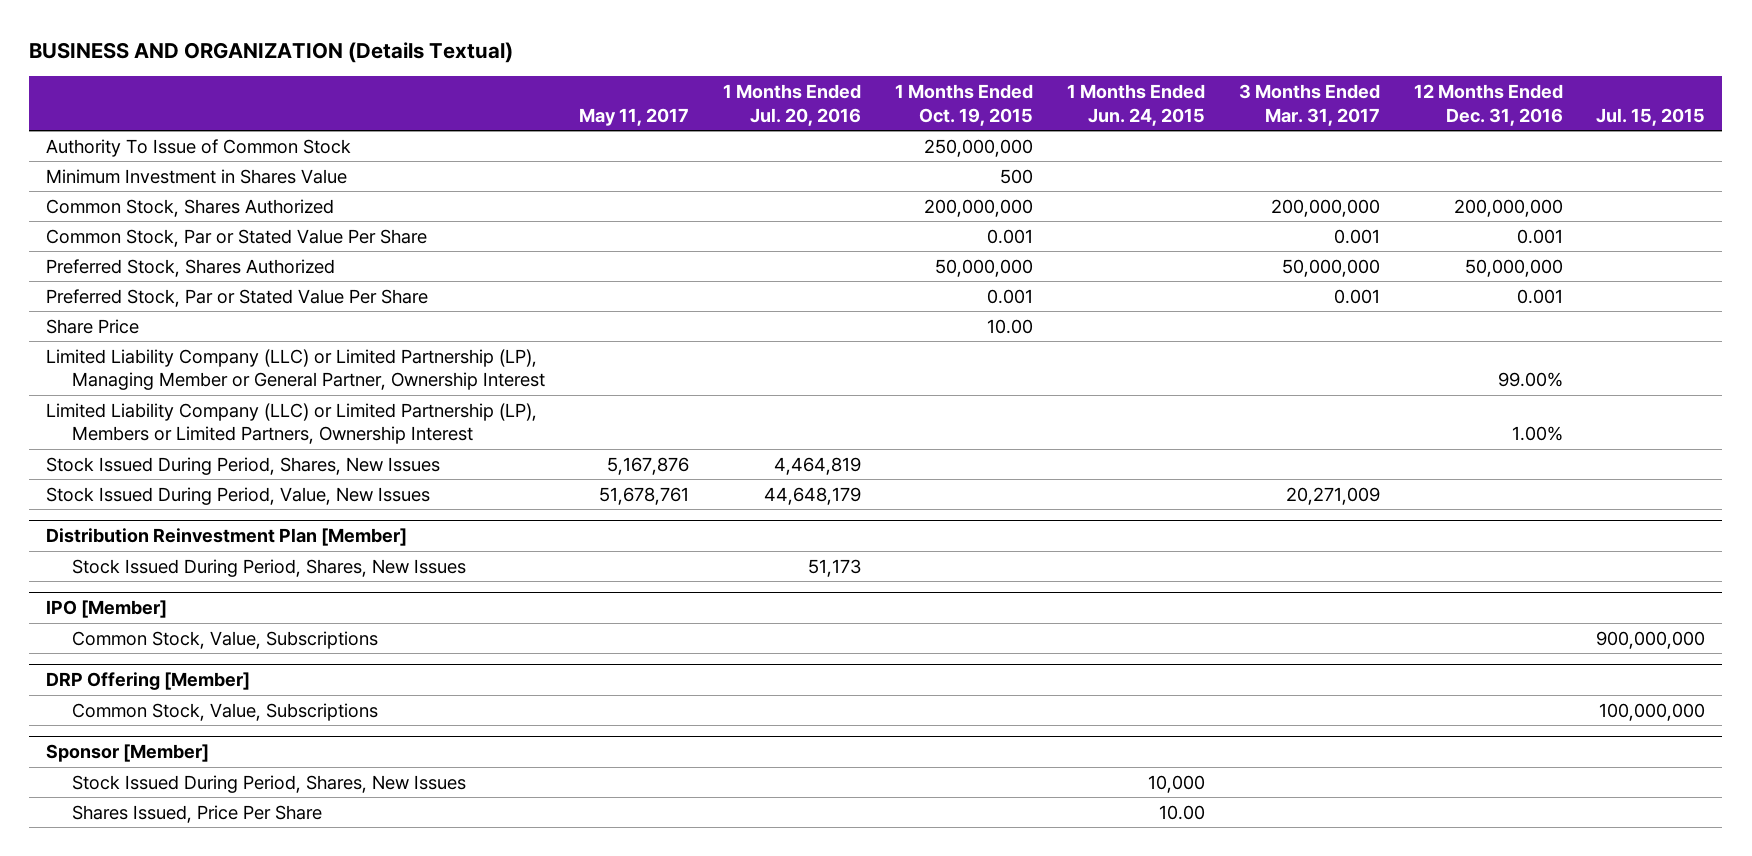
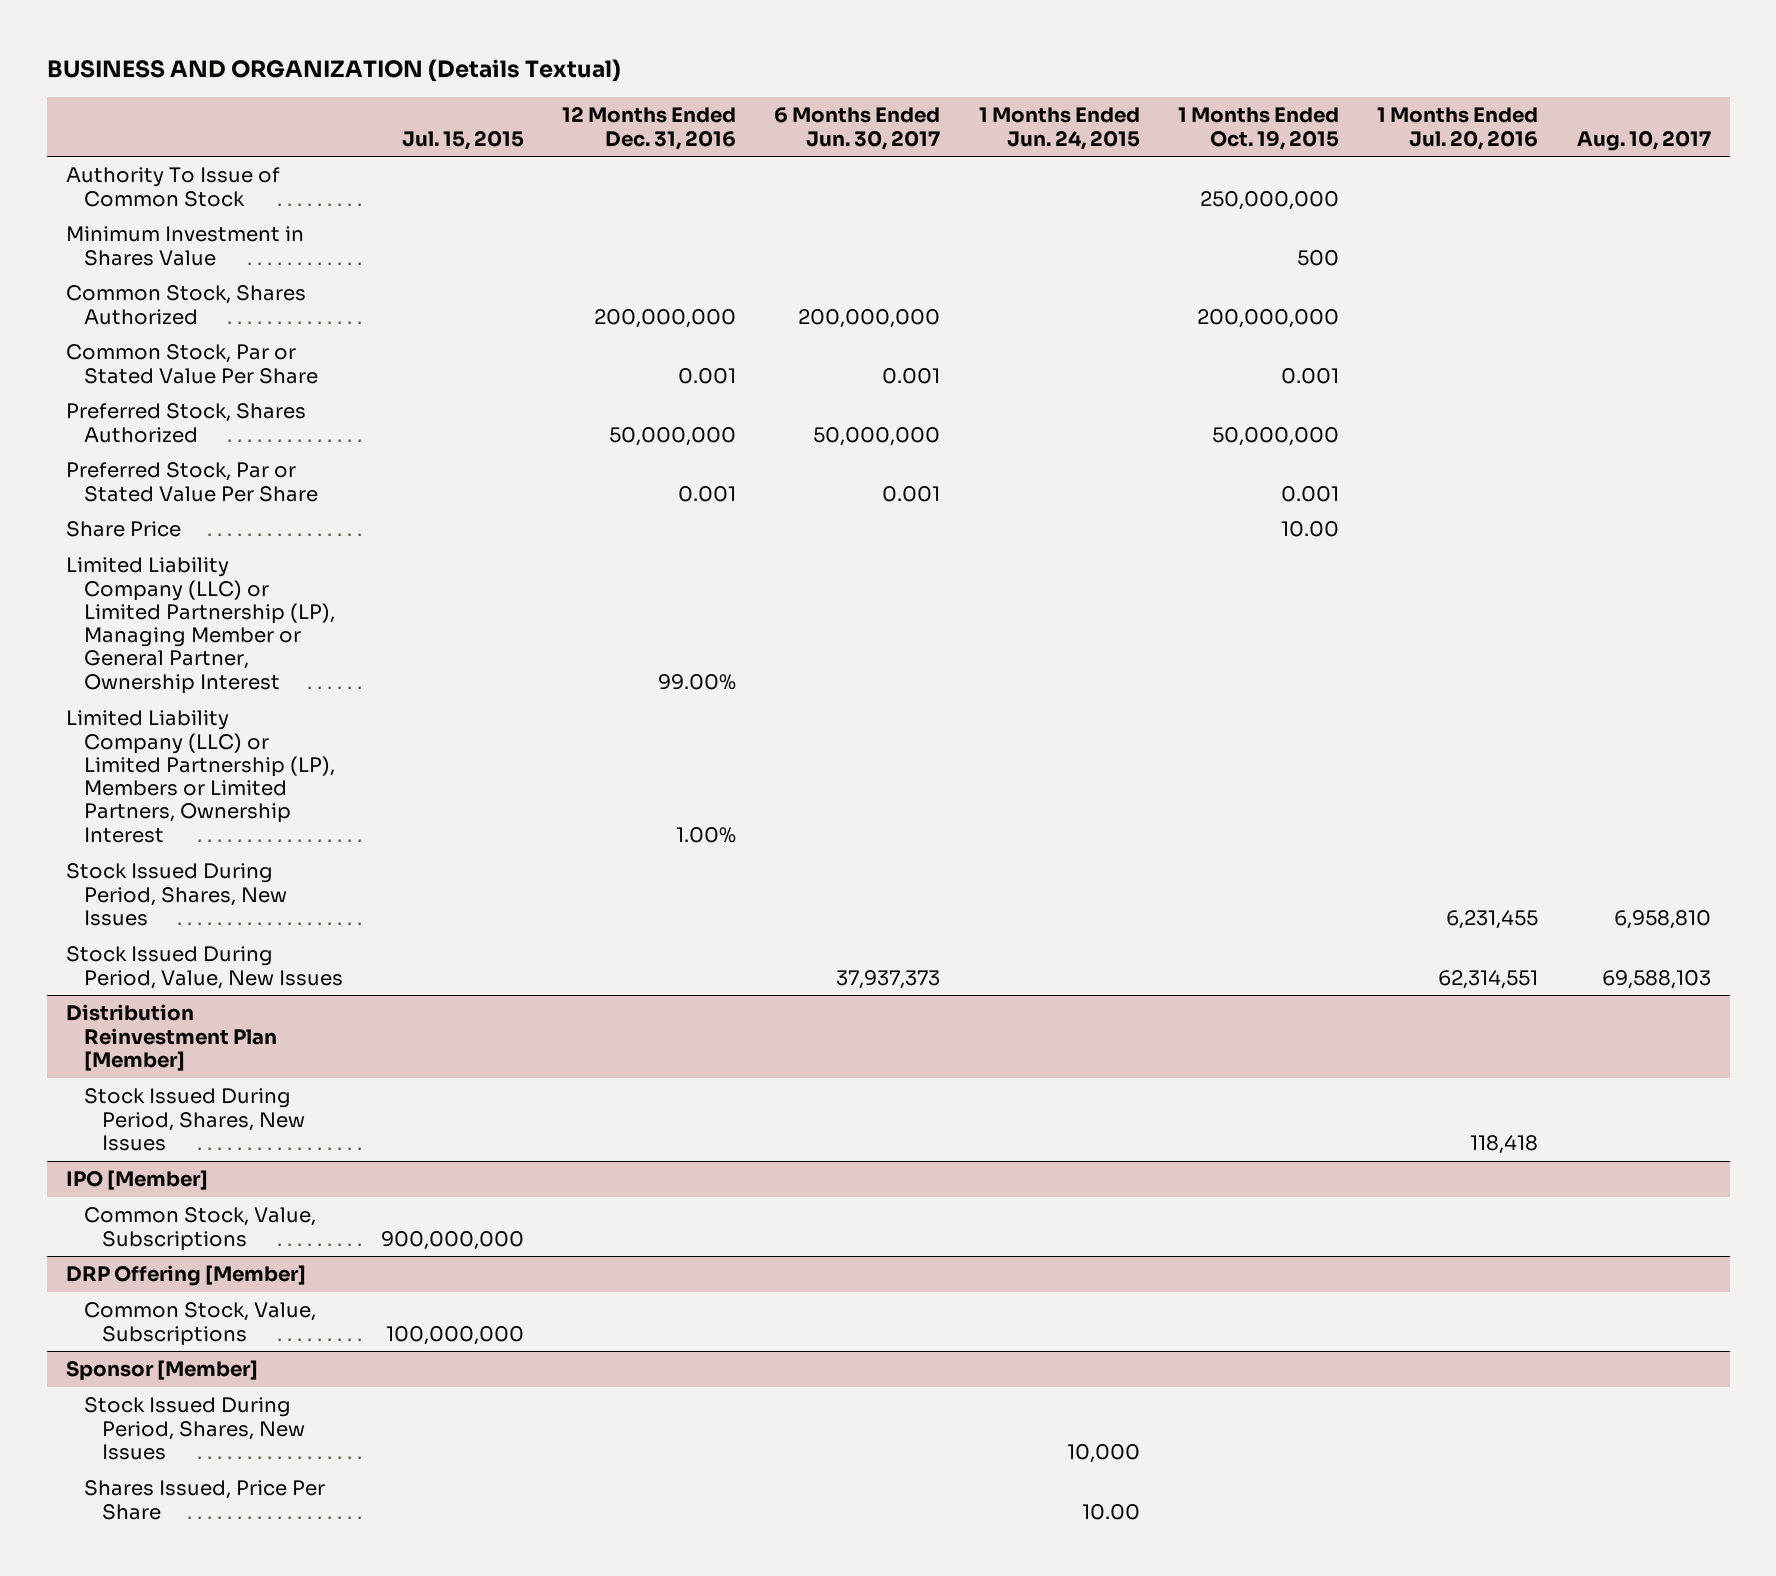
- | May 11, 2017 | 1 Months Ended Jul. 20, 2016 | 1 Months Ended Oct. 19, 2015 | 1 Months Ended Jun. 24, 2015 | 3 Months Ended Mar. 31, 2017 | 12 Months Ended Dec. 31, 2016 | Jul. 15, 2015
+ | Jul. 15, 2015 | 12 Months Ended Dec. 31, 2016 | 6 Months Ended Jun. 30, 2017 | 1 Months Ended Jun. 24, 2015 | 1 Months Ended Oct. 19, 2015 | 1 Months Ended Jul. 20, 2016 | Aug. 10, 2017
- Stock Issued During Period, Shares, New Issues | 5,167,876 | 4,464,819 | | | | |
- Stock Issued During Period, Value, New Issues | 51,678,761 | 44,648,179 | | | 20,271,009 | |
+ Stock Issued During Period, Shares, New Issues | | | | | | 6,231,455 | 6,958,810
+ Stock Issued During Period, Value, New Issues | | | 37,937,373 | | | 62,314,551 | 69,588,103
@ Distribution Reinvestment Plan [Member]
- Stock Issued During Period, Shares, New Issues | | 51,173 | | | | |
+ Stock Issued During Period, Shares, New Issues | | | | | | 118,418 |

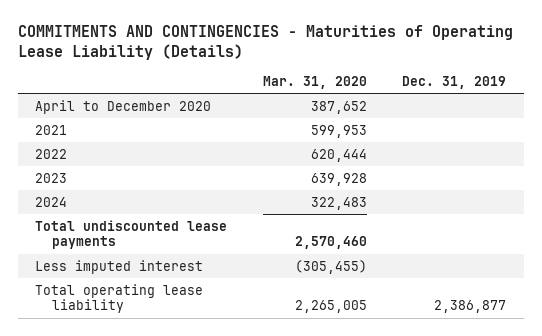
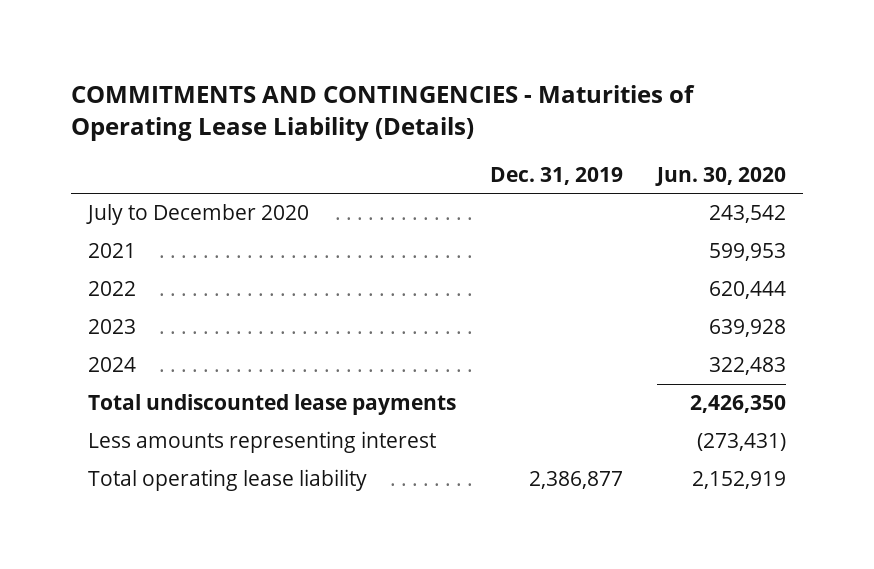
- | Mar. 31, 2020 | Dec. 31, 2019
+ | Dec. 31, 2019 | Jun. 30, 2020
- April to December 2020 | 387,652 |
+ July to December 2020 | | 243,542
- Less imputed interest | (305,455) |
+ Less amounts representing interest | | (273,431)

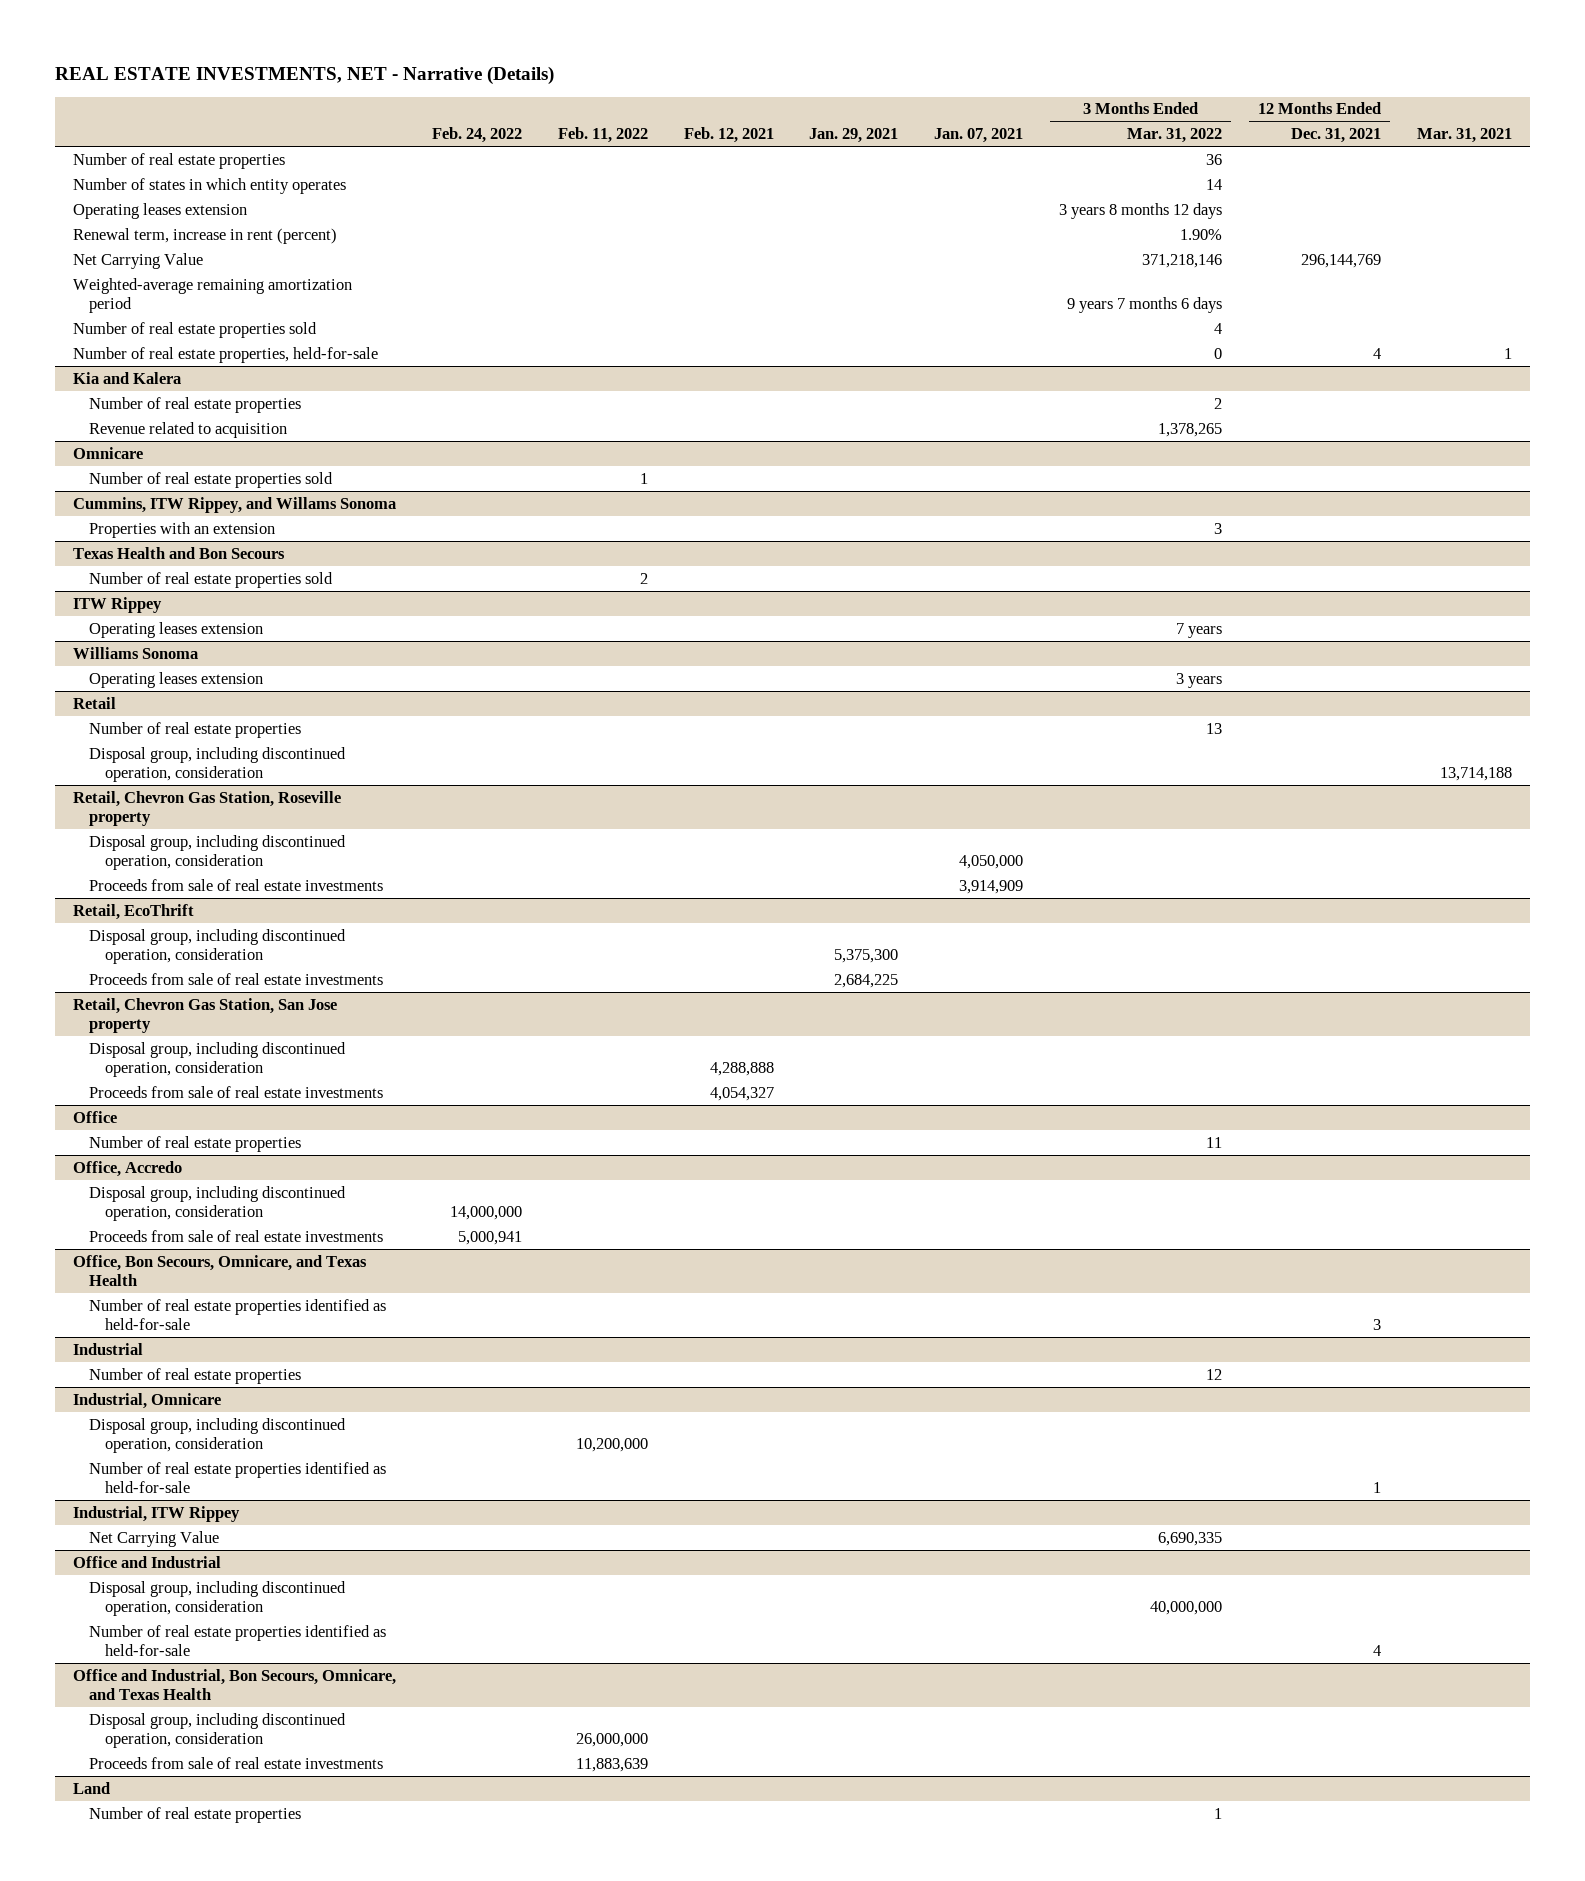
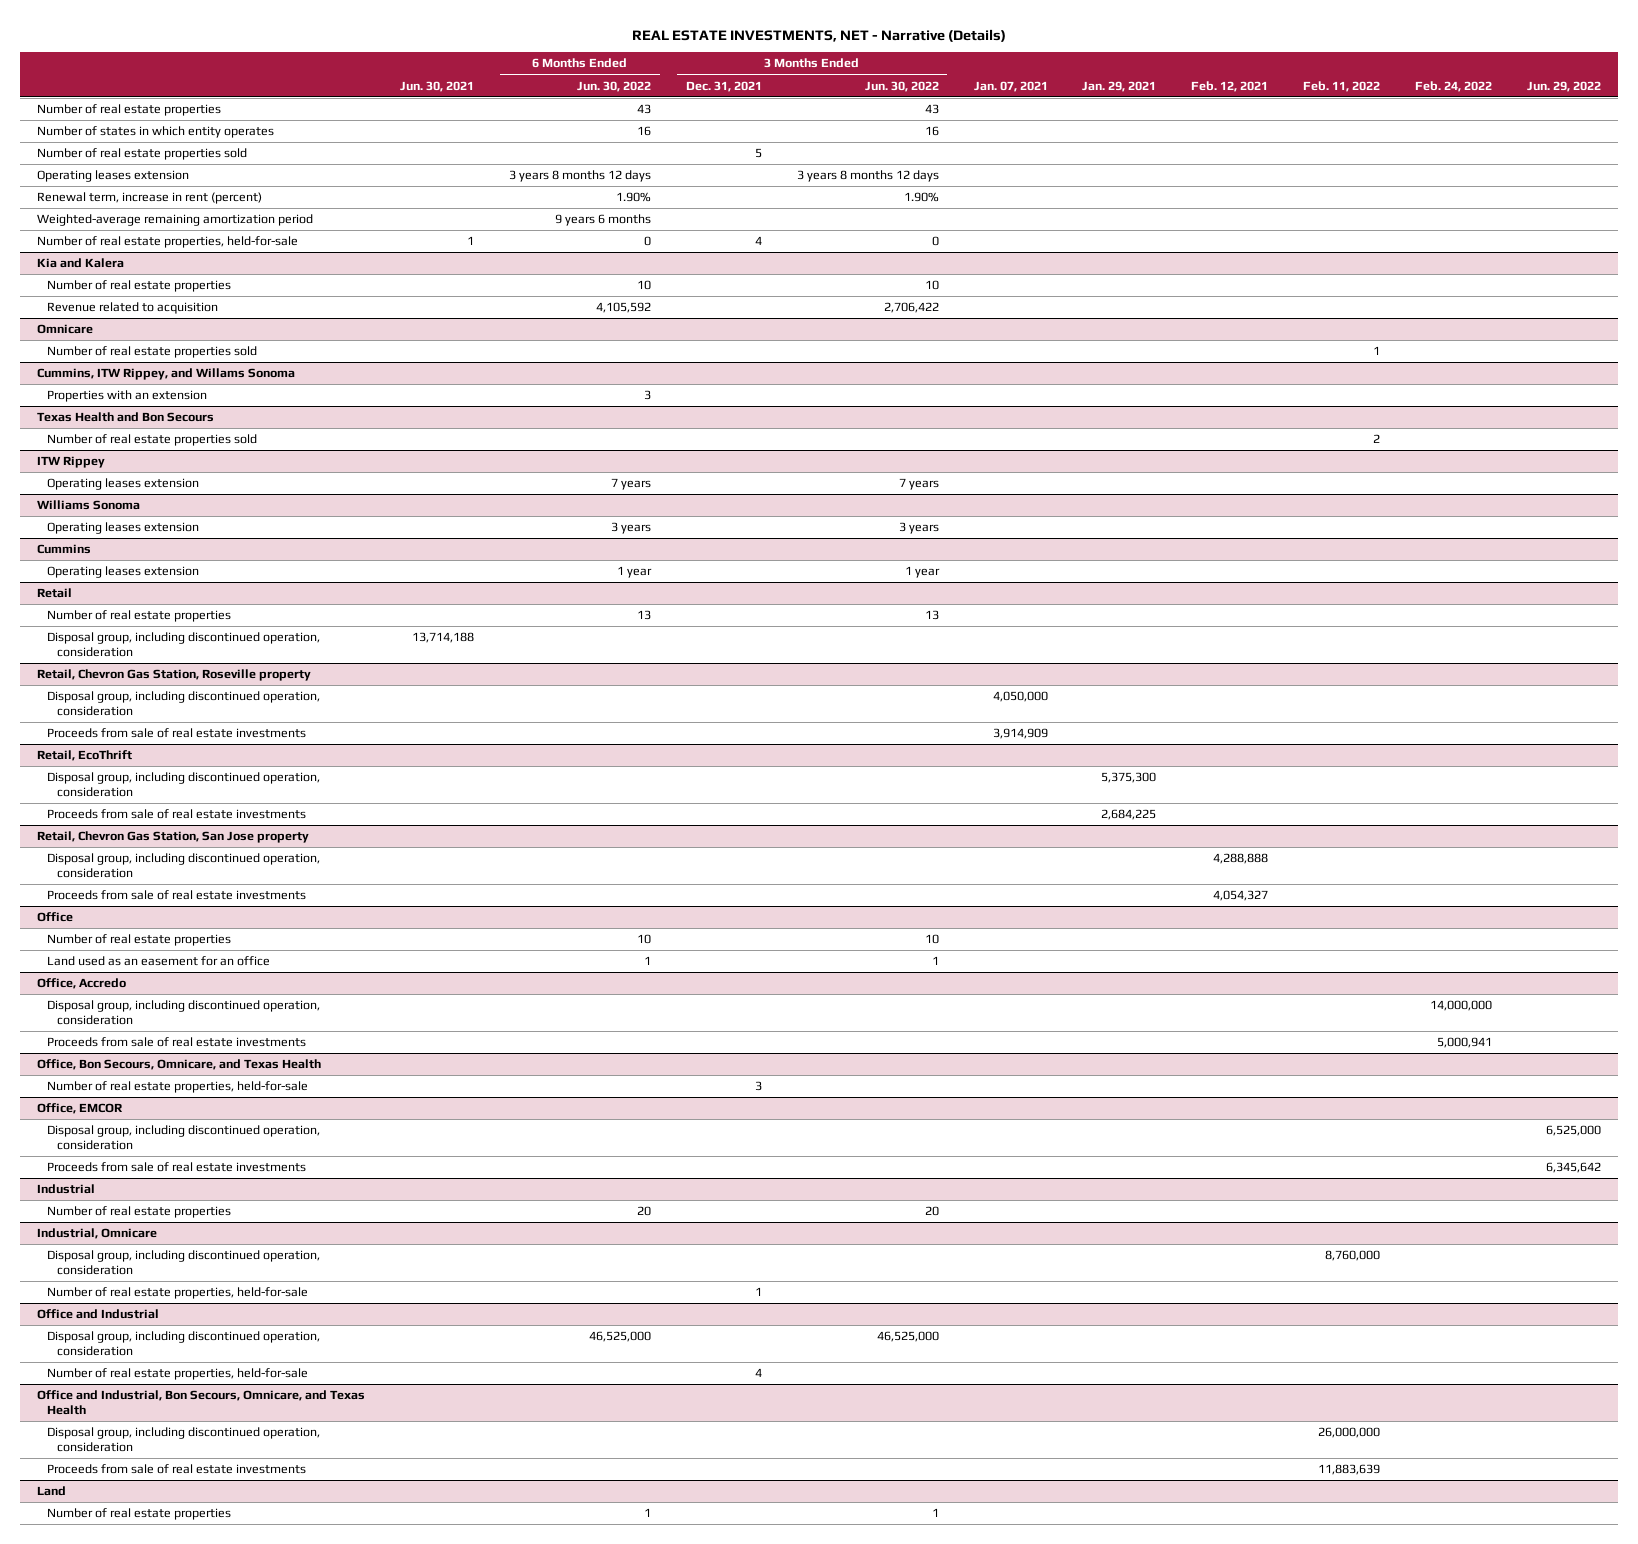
- | Feb. 24, 2022 | Feb. 11, 2022 | Feb. 12, 2021 | Jan. 29, 2021 | Jan. 07, 2021 | 3 Months Ended Mar. 31, 2022 | 12 Months Ended Dec. 31, 2021 | Mar. 31, 2021
+ | Jun. 30, 2021 | 6 Months Ended Jun. 30, 2022 | 3 Months Ended Dec. 31, 2021 | 3 Months Ended Jun. 30, 2022 | Jan. 07, 2021 | Jan. 29, 2021 | Feb. 12, 2021 | Feb. 11, 2022 | Feb. 24, 2022 | Jun. 29, 2022
moved up: Number of real estate properties sold | | | 5 | | | | | | |
- Net Carrying Value | | | | | | 371,218,146 | 296,144,769 |
+ Cummins
+ Operating leases extension | | 1 year | | 1 year | | | | | |
@ Office
+ Land used as an easement for an office | | 1 | | 1 | | | | | |
@ Office, Bon Secours, Omnicare, and Texas Health
- Number of real estate properties identified as held-for-sale | | | | | | | 3 |
+ Number of real estate properties, held-for-sale | | | 3 | | | | | | |
+ Office, EMCOR
+ Disposal group, including discontinued operation, consideration | | | | | | | | | | 6,525,000
+ Proceeds from sale of real estate investments | | | | | | | | | | 6,345,642
@ Industrial, Omnicare
- Disposal group, including discontinued operation, consideration | | 10,200,000 | | | | | |
- Number of real estate properties identified as held-for-sale | | | | | | | 1 |
- Industrial, ITW Rippey
- Net Carrying Value | | | | | | 6,690,335 | |
@ Industrial, Omnicare
+ Disposal group, including discontinued operation, consideration | | | | | | | | 8,760,000 | |
+ Number of real estate properties, held-for-sale | | | 1 | | | | | | |
@ Office and Industrial
- Number of real estate properties identified as held-for-sale | | | | | | | 4 |
+ Number of real estate properties, held-for-sale | | | 4 | | | | | | |

